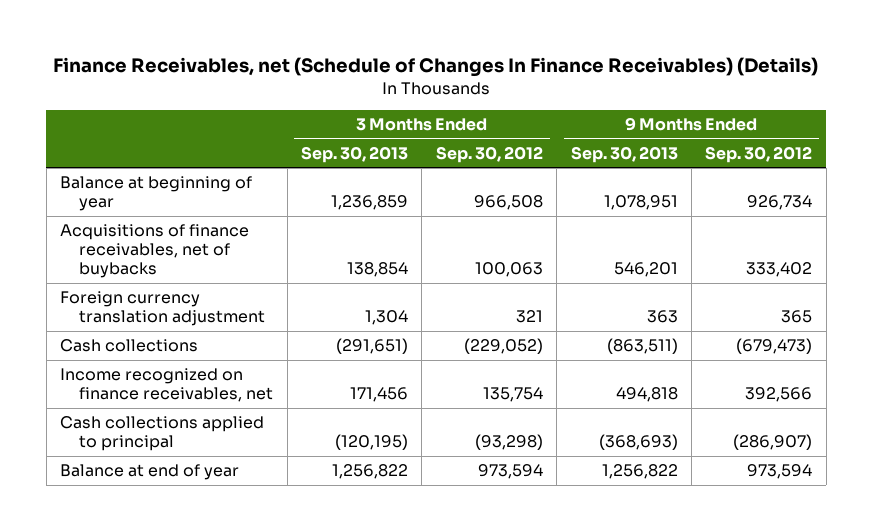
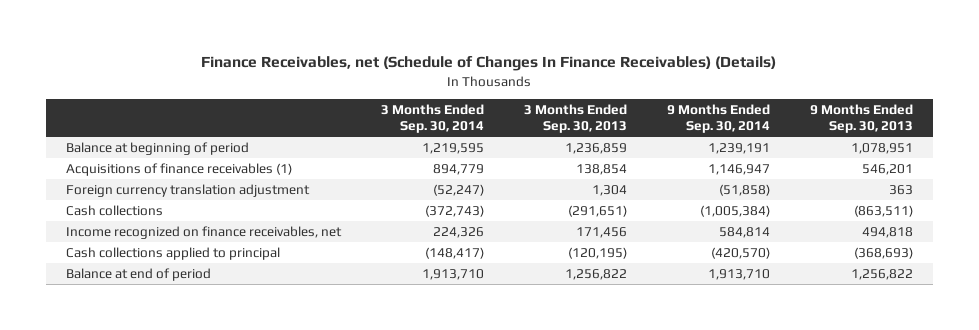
- | 3 Months Ended Sep. 30, 2013 | 3 Months Ended Sep. 30, 2012 | 9 Months Ended Sep. 30, 2013 | 9 Months Ended Sep. 30, 2012
+ | 3 Months Ended Sep. 30, 2014 | 3 Months Ended Sep. 30, 2013 | 9 Months Ended Sep. 30, 2014 | 9 Months Ended Sep. 30, 2013
- Balance at beginning of year | 1,236,859 | 966,508 | 1,078,951 | 926,734
- Acquisitions of finance receivables, net of buybacks | 138,854 | 100,063 | 546,201 | 333,402
+ Balance at beginning of period | 1,219,595 | 1,236,859 | 1,239,191 | 1,078,951
+ Acquisitions of finance receivables (1) | 894,779 | 138,854 | 1,146,947 | 546,201
- Balance at end of year | 1,256,822 | 973,594 | 1,256,822 | 973,594
+ Balance at end of period | 1,913,710 | 1,256,822 | 1,913,710 | 1,256,822

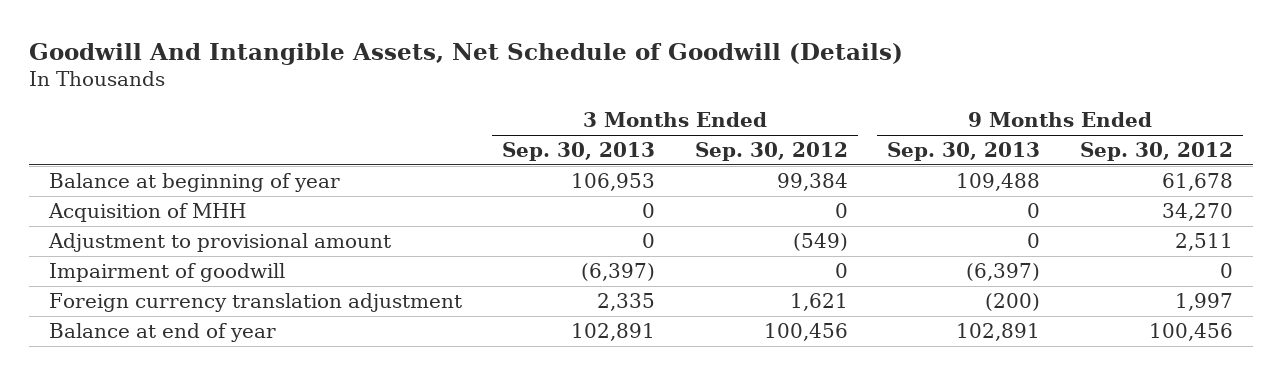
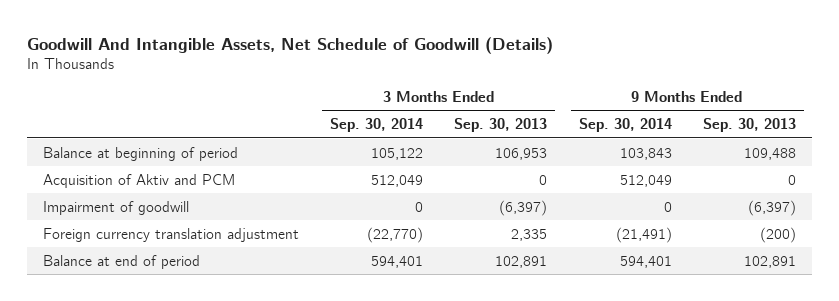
- | 3 Months Ended Sep. 30, 2013 | 3 Months Ended Sep. 30, 2012 | 9 Months Ended Sep. 30, 2013 | 9 Months Ended Sep. 30, 2012
+ | 3 Months Ended Sep. 30, 2014 | 3 Months Ended Sep. 30, 2013 | 9 Months Ended Sep. 30, 2014 | 9 Months Ended Sep. 30, 2013
- Balance at beginning of year | 106,953 | 99,384 | 109,488 | 61,678
- Acquisition of MHH | 0 | 0 | 0 | 34,270
- Adjustment to provisional amount | 0 | (549) | 0 | 2,511
+ Balance at beginning of period | 105,122 | 106,953 | 103,843 | 109,488
+ Acquisition of Aktiv and PCM | 512,049 | 0 | 512,049 | 0
- Balance at end of year | 102,891 | 100,456 | 102,891 | 100,456
+ Balance at end of period | 594,401 | 102,891 | 594,401 | 102,891

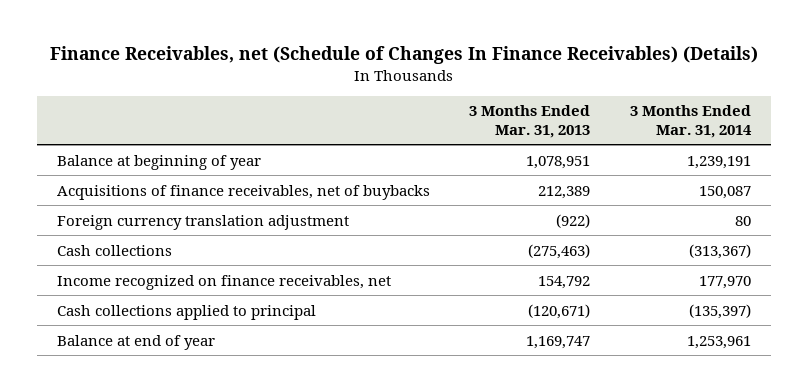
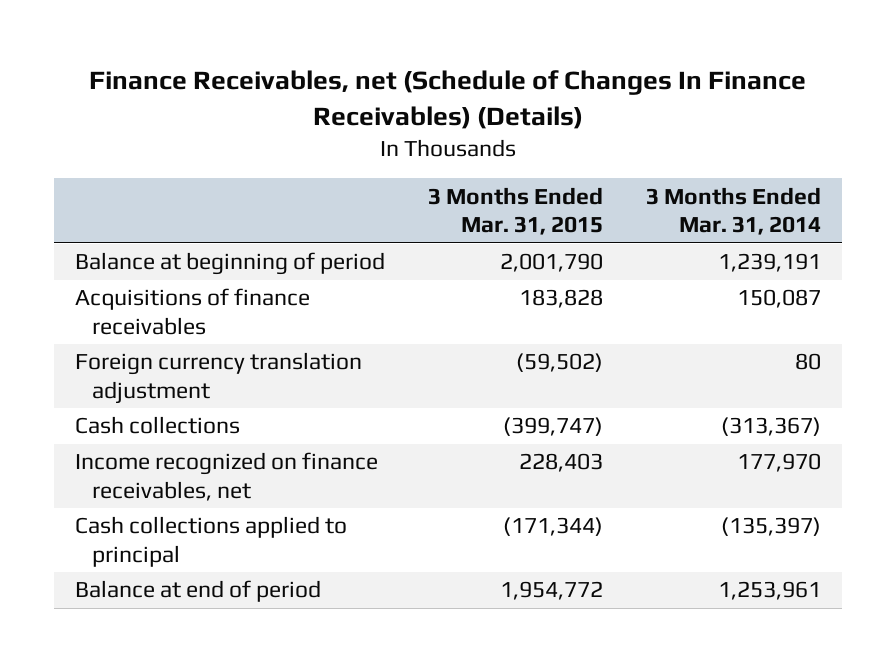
- | 3 Months Ended Mar. 31, 2013 | 3 Months Ended Mar. 31, 2014
+ | 3 Months Ended Mar. 31, 2015 | 3 Months Ended Mar. 31, 2014
- Balance at beginning of year | 1,078,951 | 1,239,191
- Acquisitions of finance receivables, net of buybacks | 212,389 | 150,087
+ Balance at beginning of period | 2,001,790 | 1,239,191
+ Acquisitions of finance receivables | 183,828 | 150,087
- Balance at end of year | 1,169,747 | 1,253,961
+ Balance at end of period | 1,954,772 | 1,253,961

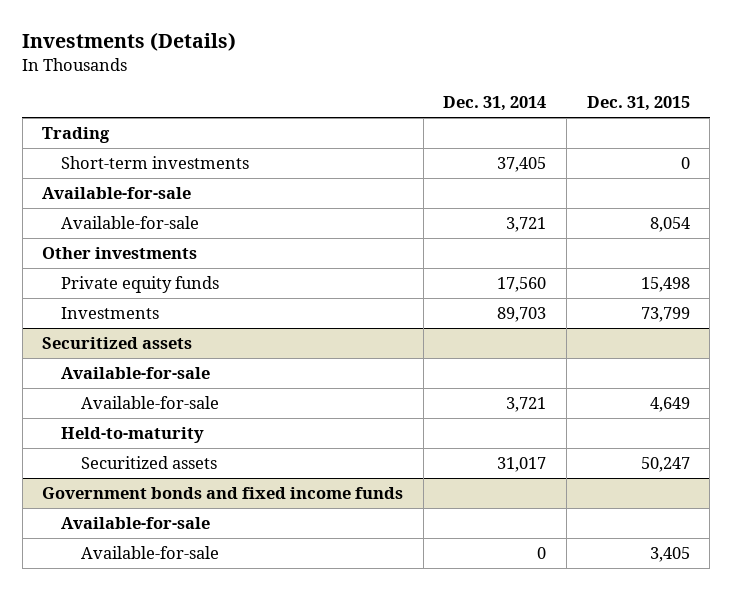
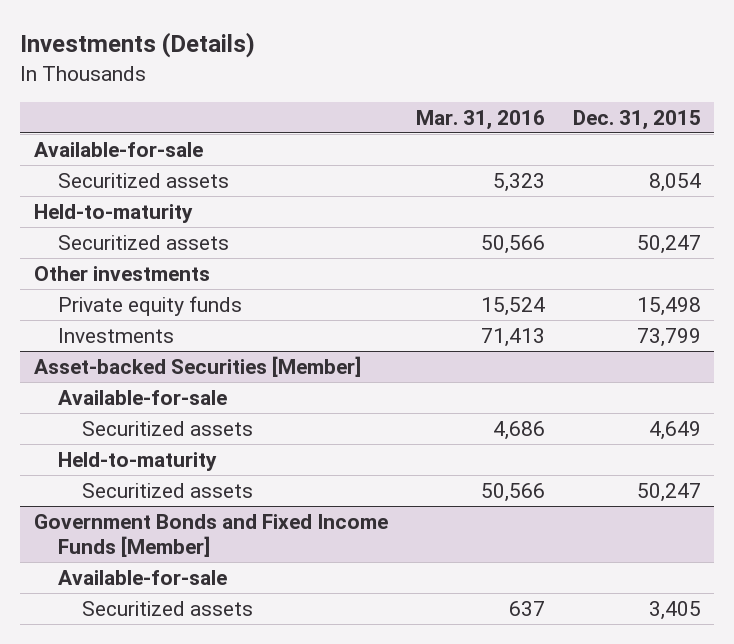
- | Dec. 31, 2014 | Dec. 31, 2015
+ | Mar. 31, 2016 | Dec. 31, 2015
- Trading
- Short-term investments | 37,405 | 0
- Available-for-sale | 3,721 | 8,054
+ Securitized assets | 5,323 | 8,054
+ Held-to-maturity
+ Securitized assets | 50,566 | 50,247
- Securitized assets
+ Asset-backed Securities [Member]
- Available-for-sale | 3,721 | 4,649
+ Securitized assets | 4,686 | 4,649
- Government bonds and fixed income funds
+ Government Bonds and Fixed Income Funds [Member]
- Available-for-sale | 0 | 3,405
+ Securitized assets | 637 | 3,405

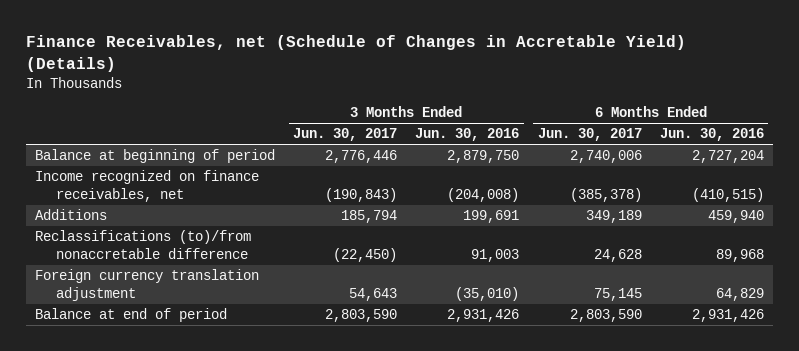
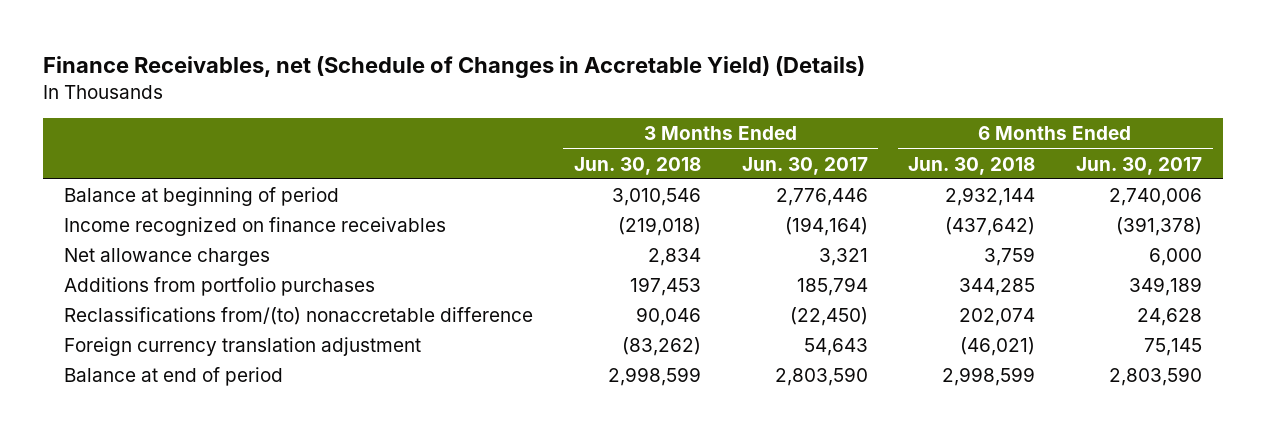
- | 3 Months Ended Jun. 30, 2017 | 3 Months Ended Jun. 30, 2016 | 6 Months Ended Jun. 30, 2017 | 6 Months Ended Jun. 30, 2016
+ | 3 Months Ended Jun. 30, 2018 | 3 Months Ended Jun. 30, 2017 | 6 Months Ended Jun. 30, 2018 | 6 Months Ended Jun. 30, 2017
- Income recognized on finance receivables, net | (190,843) | (204,008) | (385,378) | (410,515)
- Additions | 185,794 | 199,691 | 349,189 | 459,940
- Reclassifications (to)/from nonaccretable difference | (22,450) | 91,003 | 24,628 | 89,968
+ Income recognized on finance receivables | (219,018) | (194,164) | (437,642) | (391,378)
+ Net allowance charges | 2,834 | 3,321 | 3,759 | 6,000
+ Additions from portfolio purchases | 197,453 | 185,794 | 344,285 | 349,189
+ Reclassifications from/(to) nonaccretable difference | 90,046 | (22,450) | 202,074 | 24,628

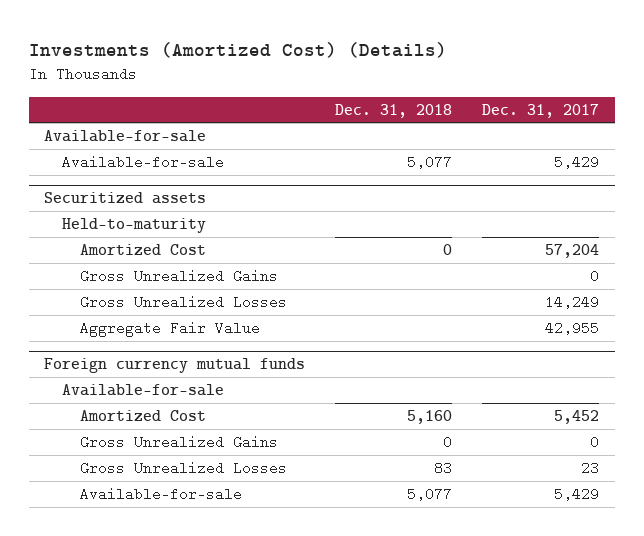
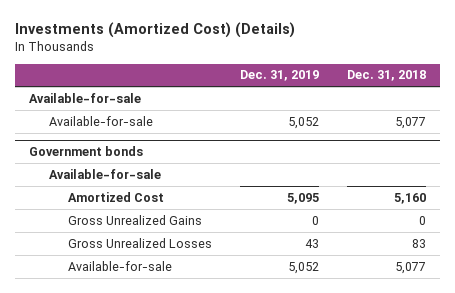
- | Dec. 31, 2018 | Dec. 31, 2017
+ | Dec. 31, 2019 | Dec. 31, 2018
- Securitized assets
- Held-to-maturity
- Amortized Cost | 0 | 57,204
- Gross Unrealized Gains | | 0
- Gross Unrealized Losses | | 14,249
- Aggregate Fair Value | | 42,955
- Foreign currency mutual funds
+ Government bonds

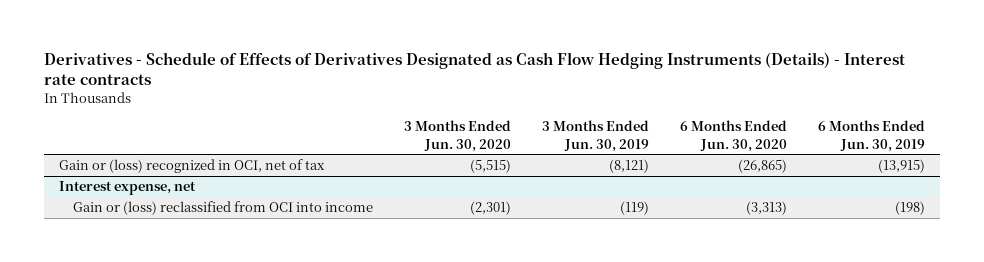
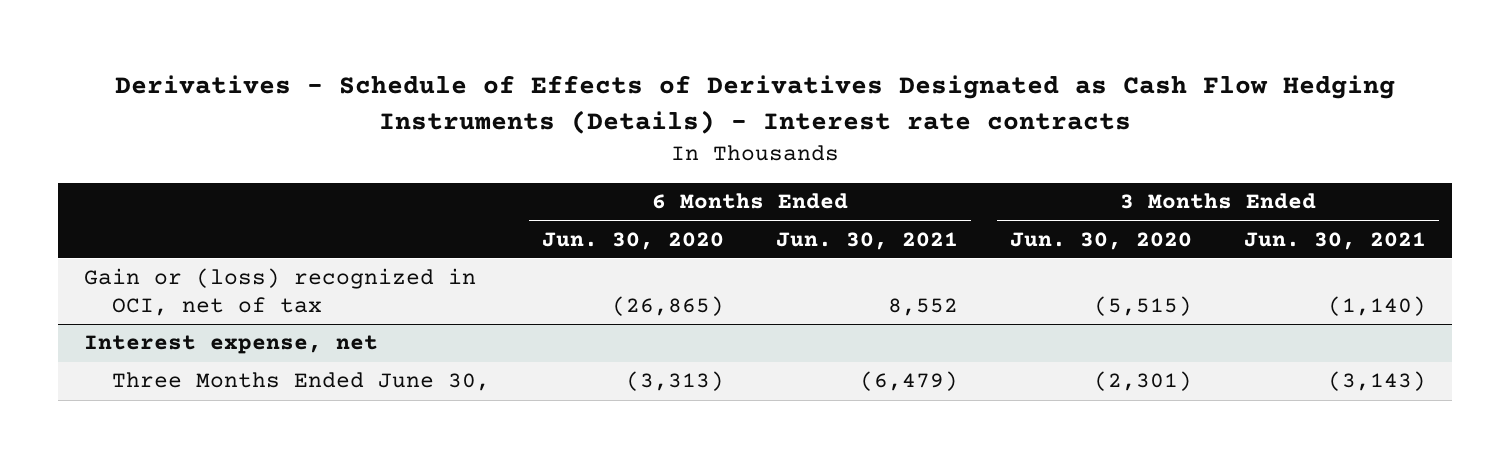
- | 3 Months Ended Jun. 30, 2020 | 3 Months Ended Jun. 30, 2019 | 6 Months Ended Jun. 30, 2020 | 6 Months Ended Jun. 30, 2019
+ | 6 Months Ended Jun. 30, 2020 | 6 Months Ended Jun. 30, 2021 | 3 Months Ended Jun. 30, 2020 | 3 Months Ended Jun. 30, 2021
@ Interest expense, net
- Gain or (loss) reclassified from OCI into income | (2,301) | (119) | (3,313) | (198)
+ Three Months Ended June 30, | (3,313) | (6,479) | (2,301) | (3,143)

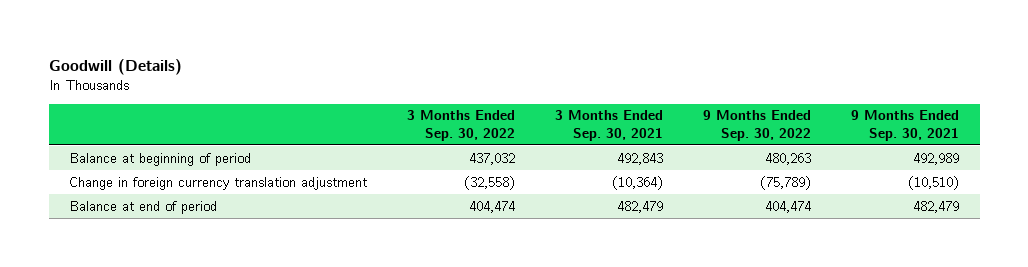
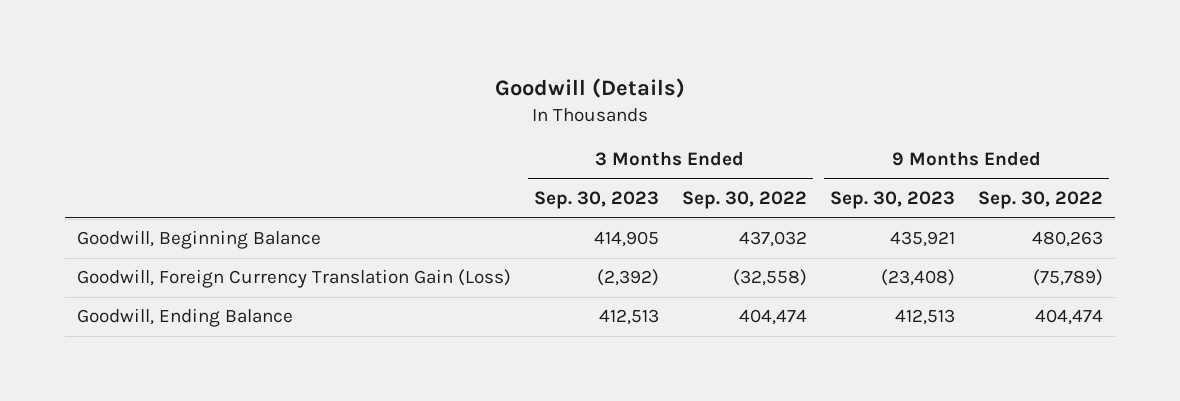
- | 3 Months Ended Sep. 30, 2022 | 3 Months Ended Sep. 30, 2021 | 9 Months Ended Sep. 30, 2022 | 9 Months Ended Sep. 30, 2021
+ | 3 Months Ended Sep. 30, 2023 | 3 Months Ended Sep. 30, 2022 | 9 Months Ended Sep. 30, 2023 | 9 Months Ended Sep. 30, 2022
- Balance at beginning of period | 437,032 | 492,843 | 480,263 | 492,989
- Change in foreign currency translation adjustment | (32,558) | (10,364) | (75,789) | (10,510)
- Balance at end of period | 404,474 | 482,479 | 404,474 | 482,479
+ Goodwill, Beginning Balance | 414,905 | 437,032 | 435,921 | 480,263
+ Goodwill, Foreign Currency Translation Gain (Loss) | (2,392) | (32,558) | (23,408) | (75,789)
+ Goodwill, Ending Balance | 412,513 | 404,474 | 412,513 | 404,474

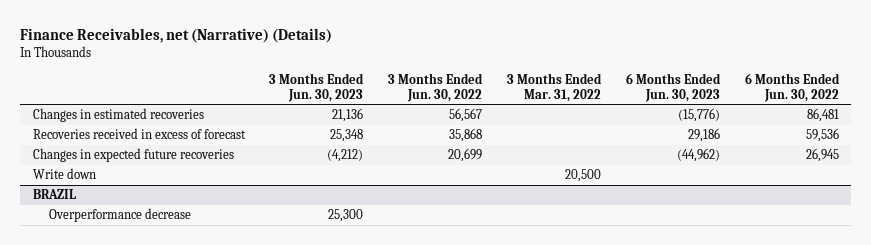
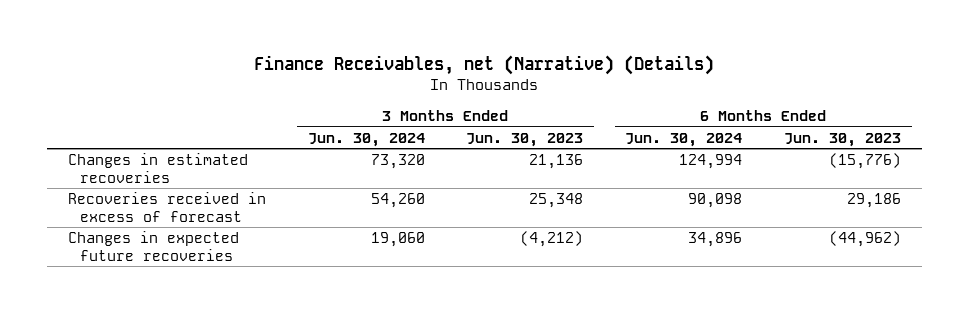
- | 3 Months Ended Jun. 30, 2023 | 3 Months Ended Jun. 30, 2022 | 3 Months Ended Mar. 31, 2022 | 6 Months Ended Jun. 30, 2023 | 6 Months Ended Jun. 30, 2022
+ | 3 Months Ended Jun. 30, 2024 | 3 Months Ended Jun. 30, 2023 | 6 Months Ended Jun. 30, 2024 | 6 Months Ended Jun. 30, 2023
- Write down | | | 20,500 | |
- BRAZIL
- Overperformance decrease | 25,300 | | | |

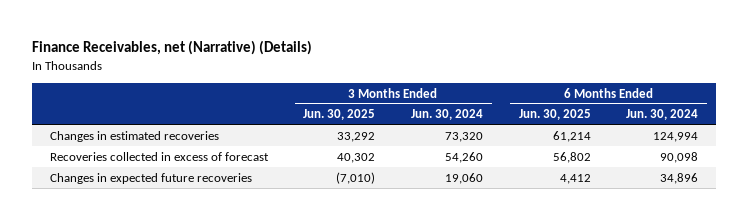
- | 3 Months Ended Jun. 30, 2024 | 3 Months Ended Jun. 30, 2023 | 6 Months Ended Jun. 30, 2024 | 6 Months Ended Jun. 30, 2023
+ | 3 Months Ended Jun. 30, 2025 | 3 Months Ended Jun. 30, 2024 | 6 Months Ended Jun. 30, 2025 | 6 Months Ended Jun. 30, 2024
- Recoveries received in excess of forecast | 54,260 | 25,348 | 90,098 | 29,186
+ Recoveries collected in excess of forecast | 40,302 | 54,260 | 56,802 | 90,098

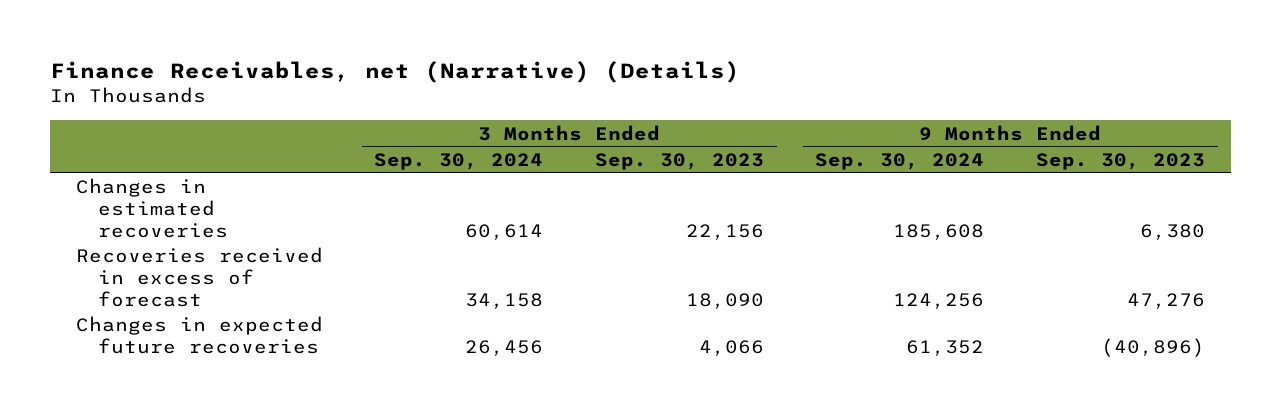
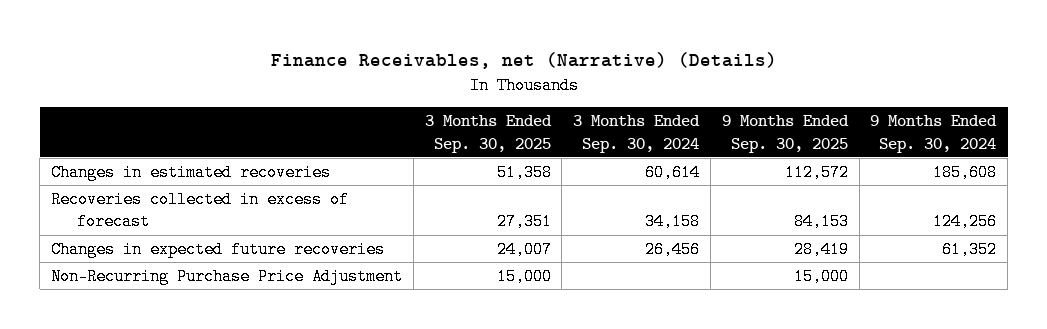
- | 3 Months Ended Sep. 30, 2024 | 3 Months Ended Sep. 30, 2023 | 9 Months Ended Sep. 30, 2024 | 9 Months Ended Sep. 30, 2023
+ | 3 Months Ended Sep. 30, 2025 | 3 Months Ended Sep. 30, 2024 | 9 Months Ended Sep. 30, 2025 | 9 Months Ended Sep. 30, 2024
- Recoveries received in excess of forecast | 34,158 | 18,090 | 124,256 | 47,276
+ Recoveries collected in excess of forecast | 27,351 | 34,158 | 84,153 | 124,256
+ Non-Recurring Purchase Price Adjustment | 15,000 | | 15,000 |

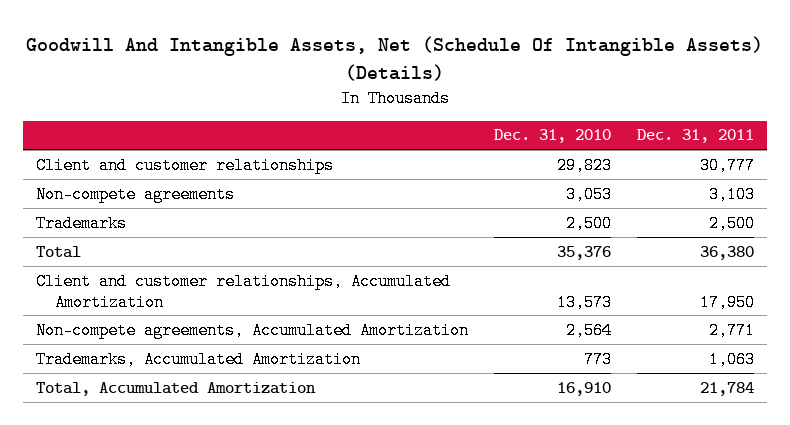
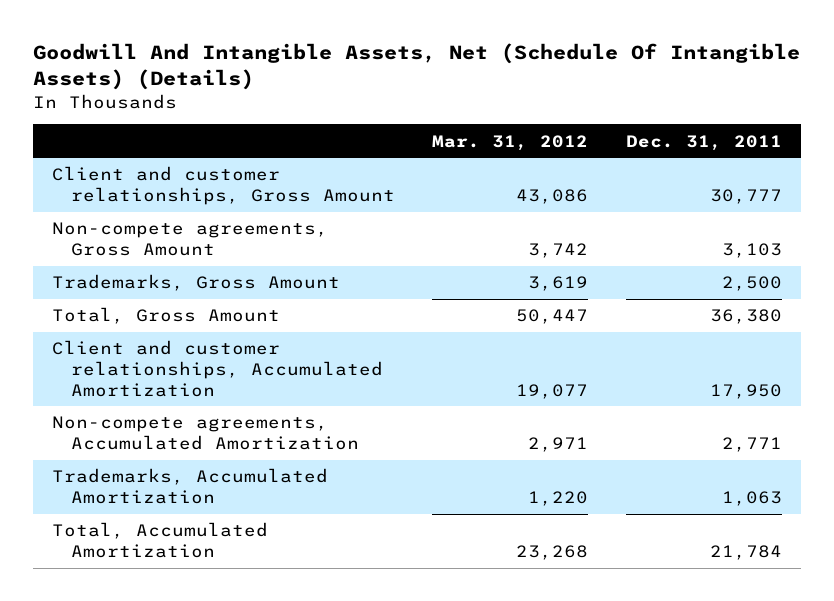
- | Dec. 31, 2010 | Dec. 31, 2011
+ | Mar. 31, 2012 | Dec. 31, 2011
- Client and customer relationships | 29,823 | 30,777
- Non-compete agreements | 3,053 | 3,103
- Trademarks | 2,500 | 2,500
- Total | 35,376 | 36,380
+ Client and customer relationships, Gross Amount | 43,086 | 30,777
+ Non-compete agreements, Gross Amount | 3,742 | 3,103
+ Trademarks, Gross Amount | 3,619 | 2,500
+ Total, Gross Amount | 50,447 | 36,380

